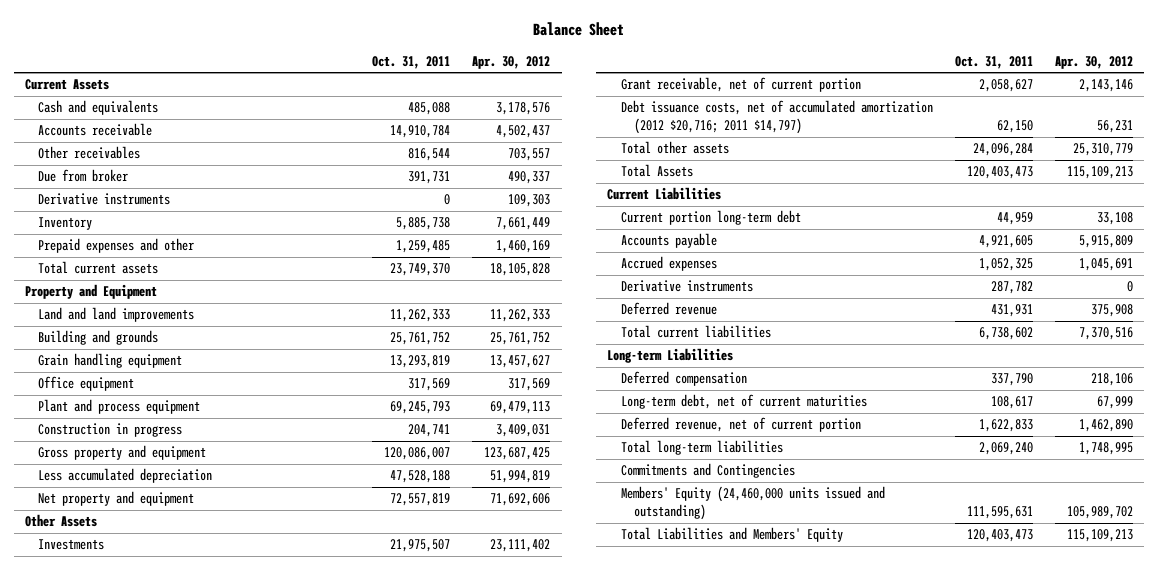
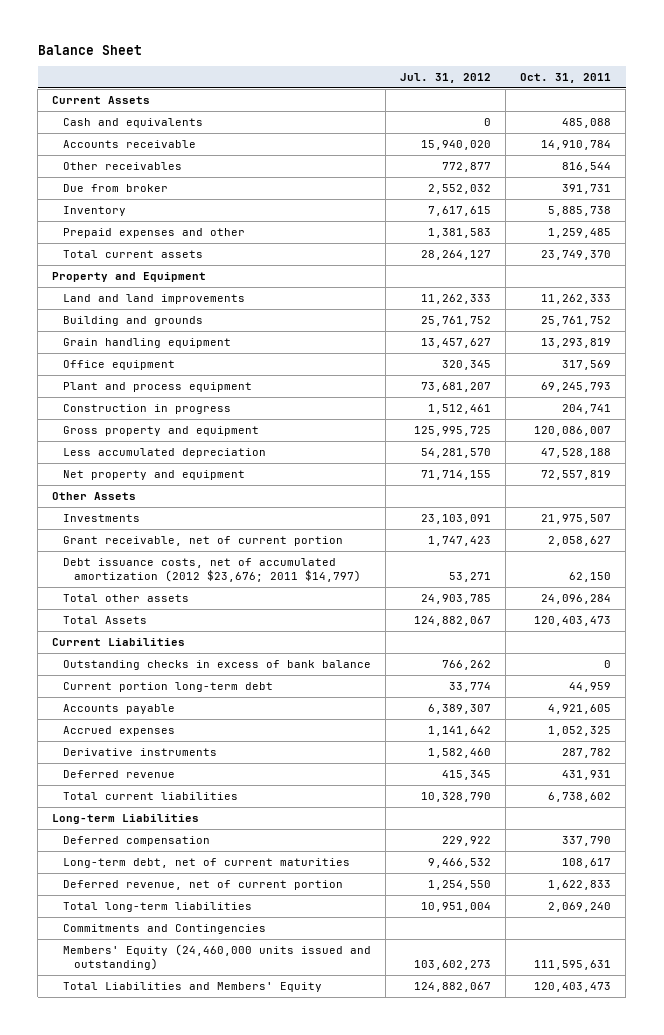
- | Oct. 31, 2011 | Apr. 30, 2012
+ | Jul. 31, 2012 | Oct. 31, 2011
- Derivative instruments | 0 | 109,303
- Debt issuance costs, net of accumulated amortization (2012 $20,716; 2011 $14,797) | 62,150 | 56,231
+ Debt issuance costs, net of accumulated amortization (2012 $23,676; 2011 $14,797) | 53,271 | 62,150
+ Outstanding checks in excess of bank balance | 766,262 | 0

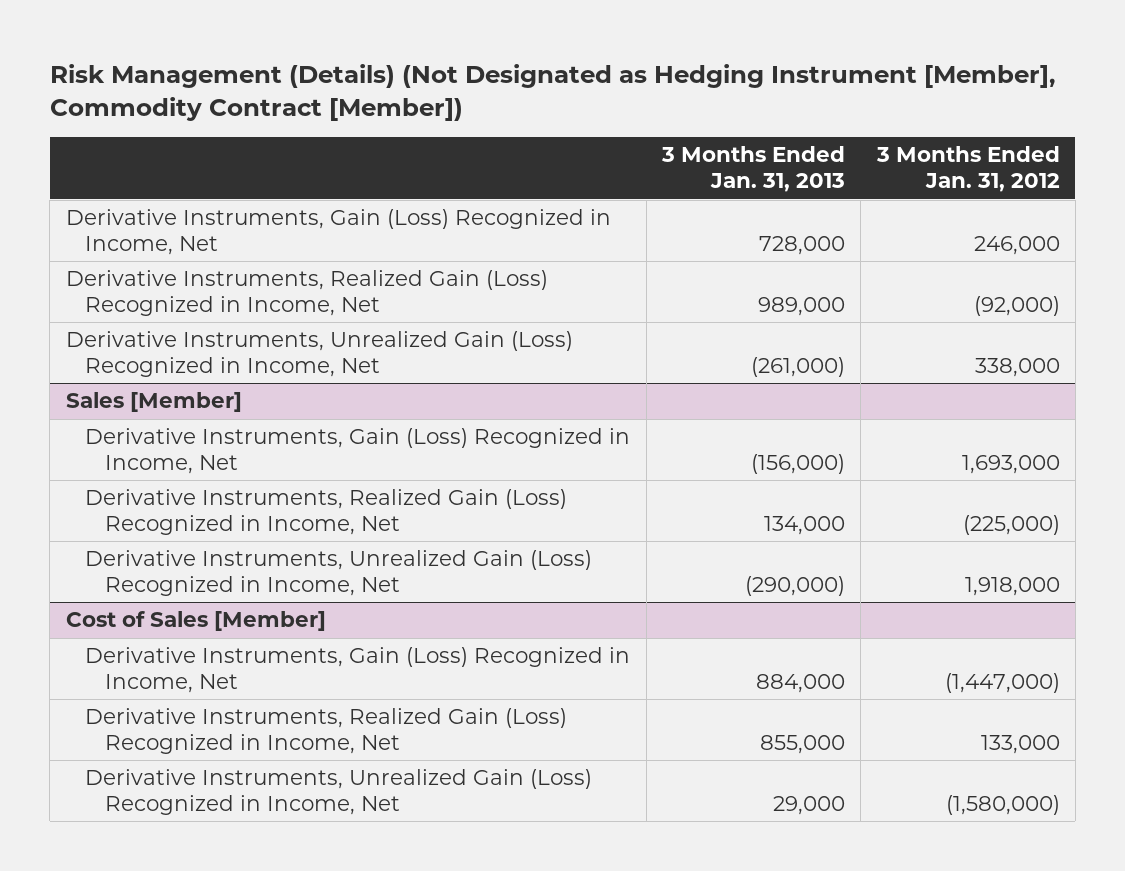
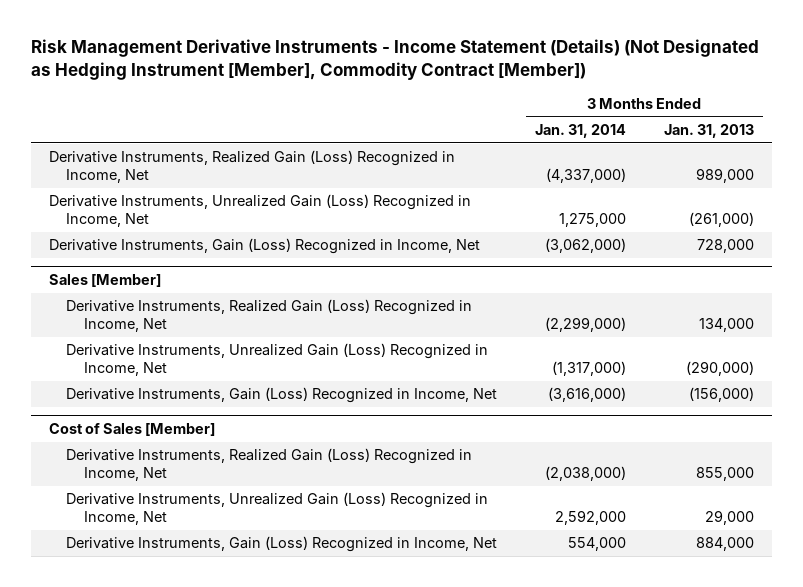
- Risk Management (Details) (Not Designated as Hedging Instrument [Member], Commodity Contract [Member])
+ Risk Management Derivative Instruments - Income Statement (Details) (Not Designated as Hedging Instrument [Member], Commodity Contract [Member])
- | 3 Months Ended Jan. 31, 2013 | 3 Months Ended Jan. 31, 2012
+ | 3 Months Ended Jan. 31, 2014 | 3 Months Ended Jan. 31, 2013
moved down: Derivative Instruments, Gain (Loss) Recognized in Income, Net | (3,062,000) | 728,000
@ Sales [Member]
moved down: Derivative Instruments, Gain (Loss) Recognized in Income, Net | (3,616,000) | (156,000)
@ Cost of Sales [Member]
moved down: Derivative Instruments, Gain (Loss) Recognized in Income, Net | 554,000 | 884,000

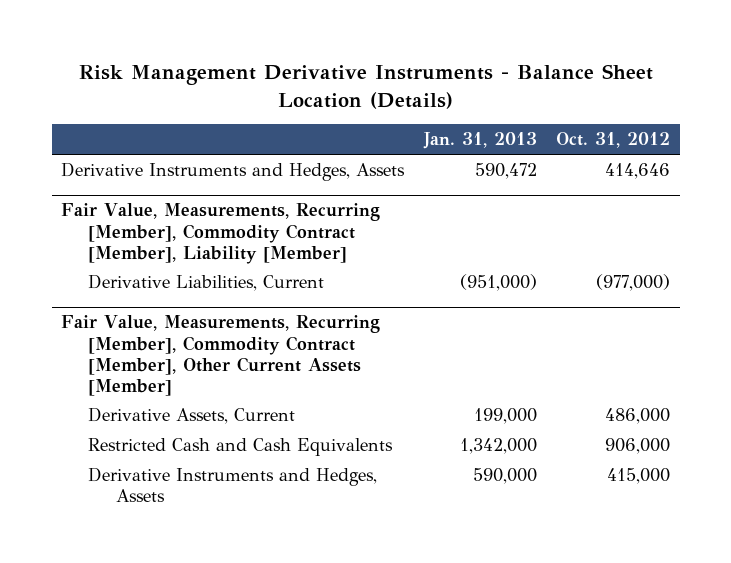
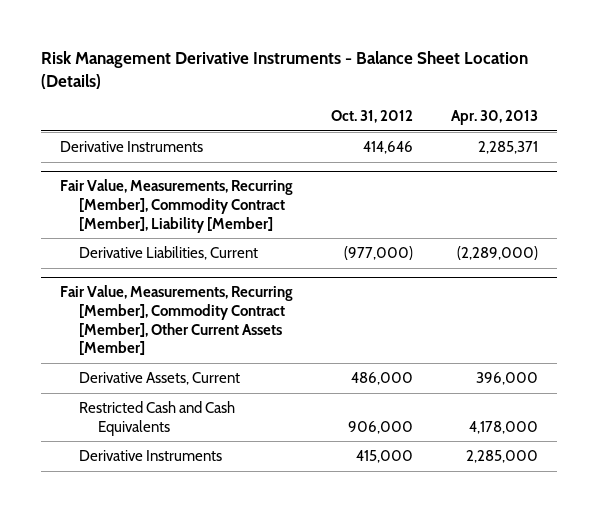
- | Jan. 31, 2013 | Oct. 31, 2012
+ | Oct. 31, 2012 | Apr. 30, 2013
- Derivative Instruments and Hedges, Assets | 590,472 | 414,646
+ Derivative Instruments | 414,646 | 2,285,371
@ Fair Value, Measurements, Recurring [Member], Commodity Contract [Member], Other Current Assets [Member]
- Derivative Instruments and Hedges, Assets | 590,000 | 415,000
+ Derivative Instruments | 415,000 | 2,285,000

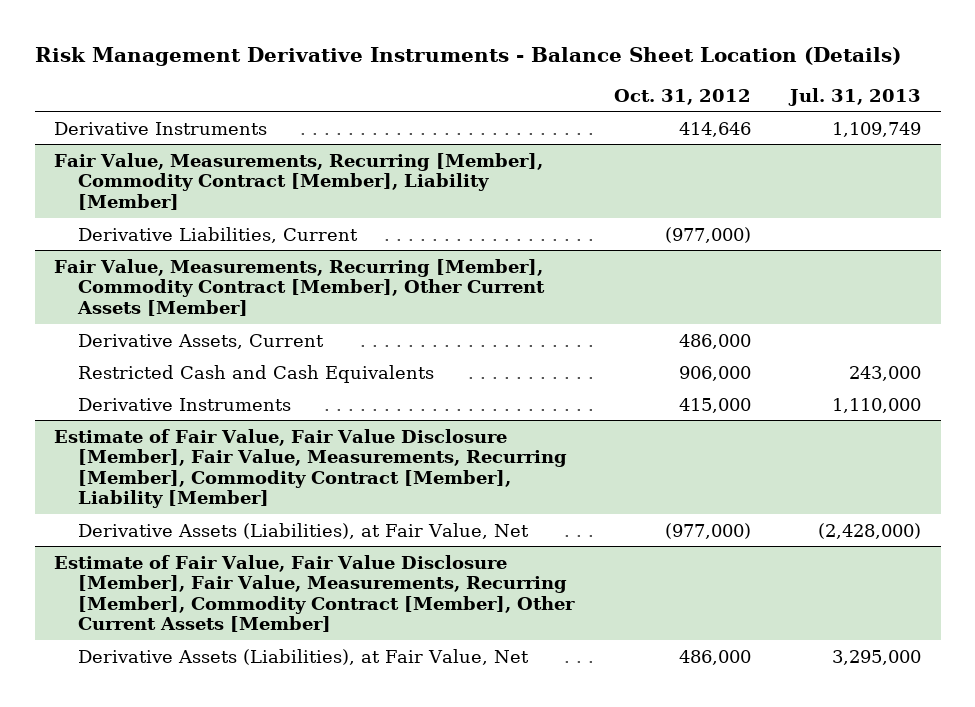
- | Oct. 31, 2012 | Apr. 30, 2013
+ | Oct. 31, 2012 | Jul. 31, 2013
+ Estimate of Fair Value, Fair Value Disclosure [Member], Fair Value, Measurements, Recurring [Member], Commodity Contract [Member], Liability [Member]
+ Derivative Assets (Liabilities), at Fair Value, Net | (977,000) | (2,428,000)
+ Estimate of Fair Value, Fair Value Disclosure [Member], Fair Value, Measurements, Recurring [Member], Commodity Contract [Member], Other Current Assets [Member]
+ Derivative Assets (Liabilities), at Fair Value, Net | 486,000 | 3,295,000

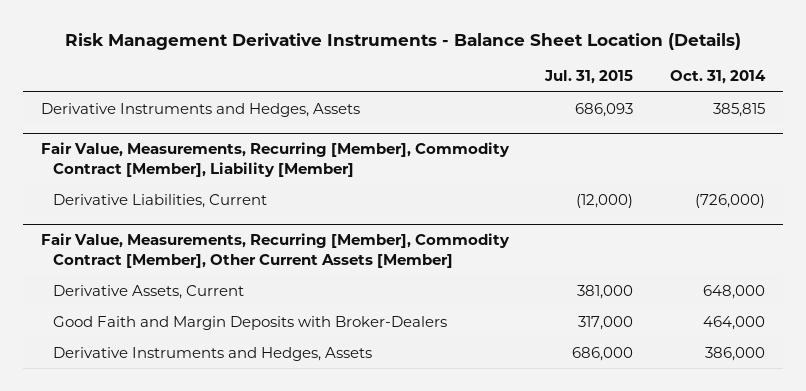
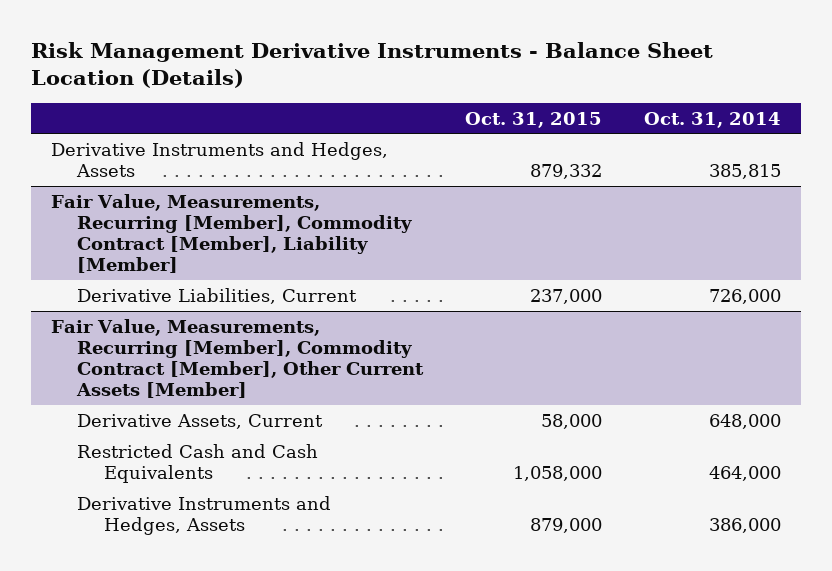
- | Jul. 31, 2015 | Oct. 31, 2014
+ | Oct. 31, 2015 | Oct. 31, 2014
@ Fair Value, Measurements, Recurring [Member], Commodity Contract [Member], Liability [Member]
- Derivative Liabilities, Current | (12,000) | (726,000)
+ Derivative Liabilities, Current | 237,000 | 726,000
@ Fair Value, Measurements, Recurring [Member], Commodity Contract [Member], Other Current Assets [Member]
- Good Faith and Margin Deposits with Broker-Dealers | 317,000 | 464,000
+ Restricted Cash and Cash Equivalents | 1,058,000 | 464,000

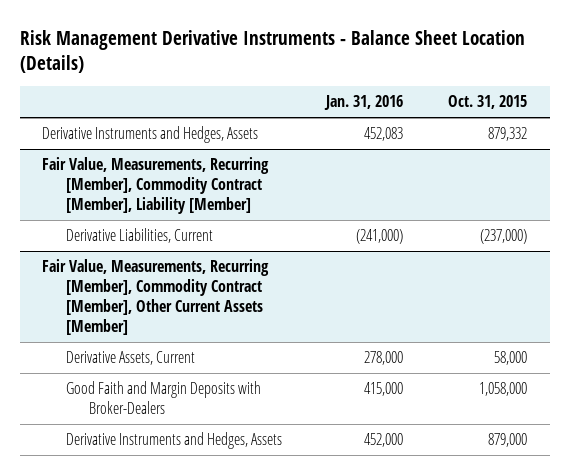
- | Oct. 31, 2015 | Oct. 31, 2014
+ | Jan. 31, 2016 | Oct. 31, 2015
@ Fair Value, Measurements, Recurring [Member], Commodity Contract [Member], Liability [Member]
- Derivative Liabilities, Current | 237,000 | 726,000
+ Derivative Liabilities, Current | (241,000) | (237,000)
@ Fair Value, Measurements, Recurring [Member], Commodity Contract [Member], Other Current Assets [Member]
- Restricted Cash and Cash Equivalents | 1,058,000 | 464,000
+ Good Faith and Margin Deposits with Broker-Dealers | 415,000 | 1,058,000

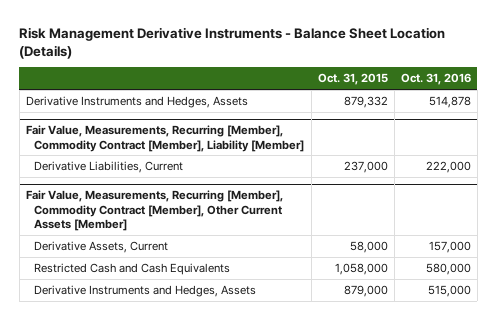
- | Jan. 31, 2016 | Oct. 31, 2015
+ | Oct. 31, 2015 | Oct. 31, 2016
@ Fair Value, Measurements, Recurring [Member], Commodity Contract [Member], Liability [Member]
- Derivative Liabilities, Current | (241,000) | (237,000)
+ Derivative Liabilities, Current | 237,000 | 222,000
@ Fair Value, Measurements, Recurring [Member], Commodity Contract [Member], Other Current Assets [Member]
- Good Faith and Margin Deposits with Broker-Dealers | 415,000 | 1,058,000
+ Restricted Cash and Cash Equivalents | 1,058,000 | 580,000

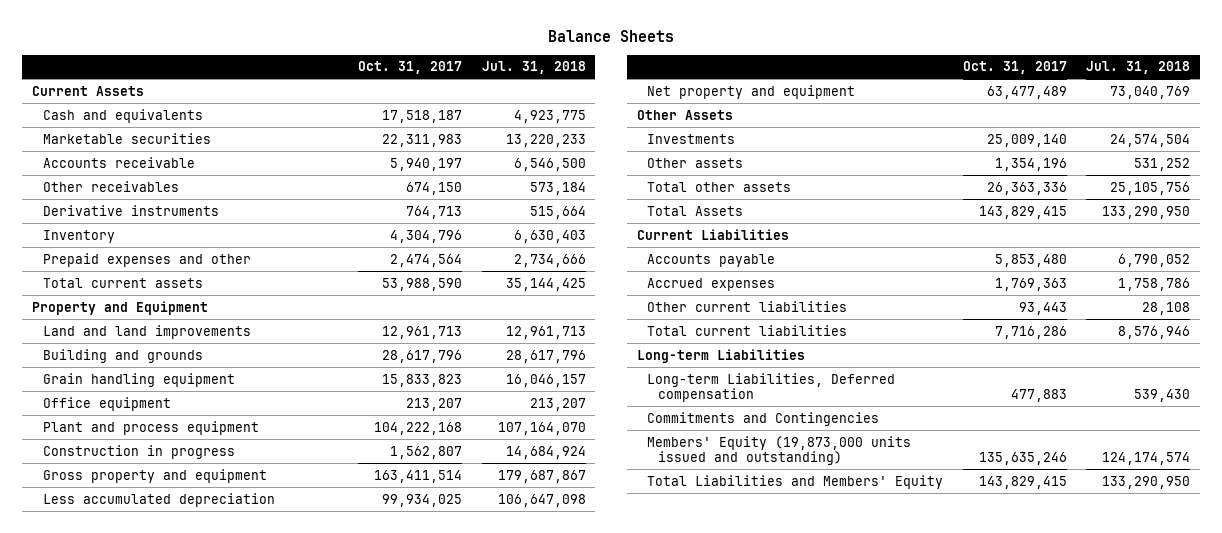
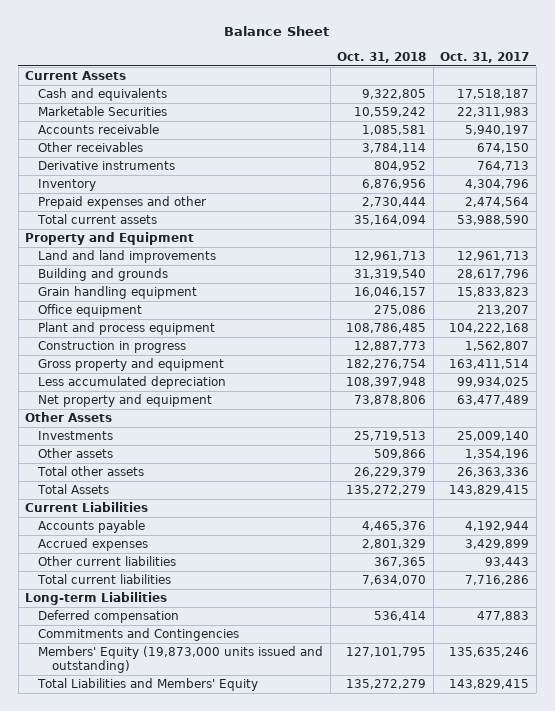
- Balance Sheets
+ Balance Sheet
- | Oct. 31, 2017 | Jul. 31, 2018
+ | Oct. 31, 2018 | Oct. 31, 2017
- Marketable securities | 22,311,983 | 13,220,233
+ Marketable Securities | 10,559,242 | 22,311,983
- Accounts payable | 5,853,480 | 6,790,052
- Accrued expenses | 1,769,363 | 1,758,786
+ Accounts payable | 4,465,376 | 4,192,944
+ Accrued expenses | 2,801,329 | 3,429,899
- Long-term Liabilities, Deferred compensation | 477,883 | 539,430
+ Deferred compensation | 536,414 | 477,883

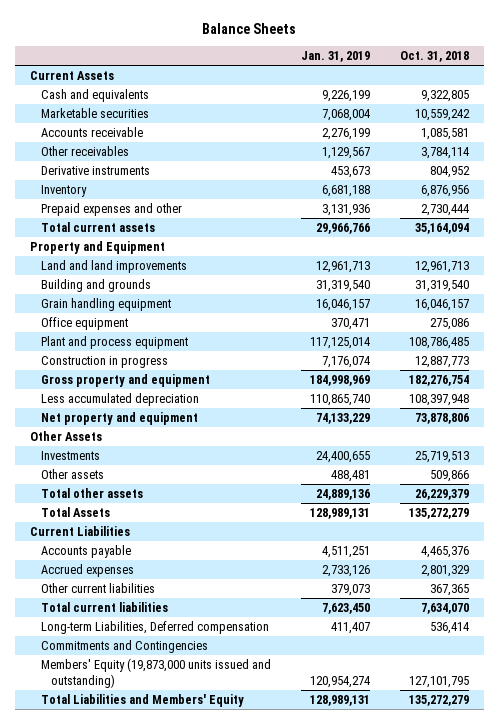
- Balance Sheet
+ Balance Sheets
- | Oct. 31, 2018 | Oct. 31, 2017
+ | Jan. 31, 2019 | Oct. 31, 2018
- Marketable Securities | 10,559,242 | 22,311,983
+ Marketable securities | 7,068,004 | 10,559,242
- Long-term Liabilities
- Deferred compensation | 536,414 | 477,883
+ Long-term Liabilities, Deferred compensation | 411,407 | 536,414

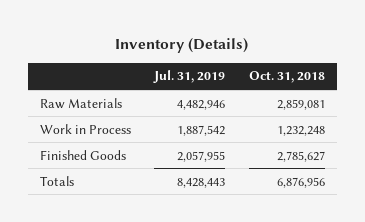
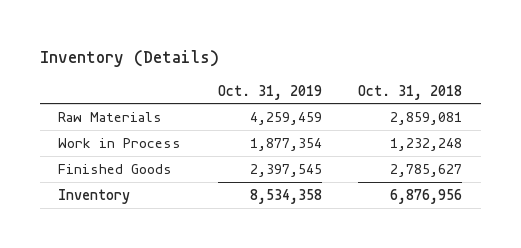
- | Jul. 31, 2019 | Oct. 31, 2018
+ | Oct. 31, 2019 | Oct. 31, 2018
- Totals | 8,428,443 | 6,876,956
+ Inventory | 8,534,358 | 6,876,956

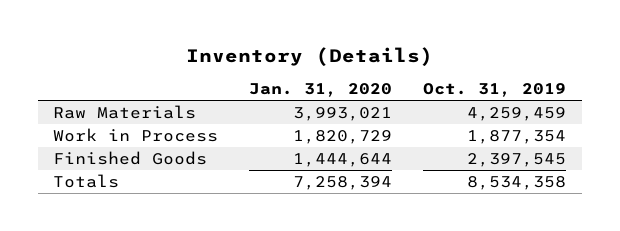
- | Oct. 31, 2019 | Oct. 31, 2018
+ | Jan. 31, 2020 | Oct. 31, 2019
- Inventory | 8,534,358 | 6,876,956
+ Totals | 7,258,394 | 8,534,358

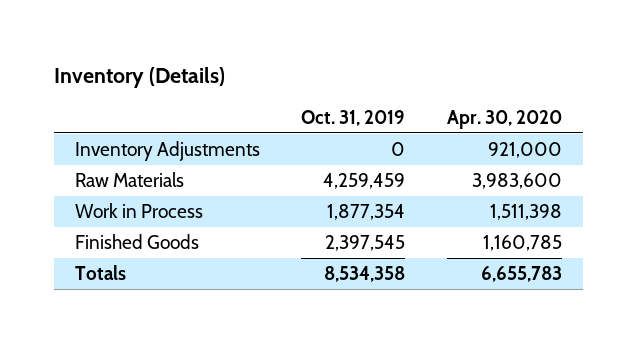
- | Jan. 31, 2020 | Oct. 31, 2019
+ | Oct. 31, 2019 | Apr. 30, 2020
+ Inventory Adjustments | 0 | 921,000

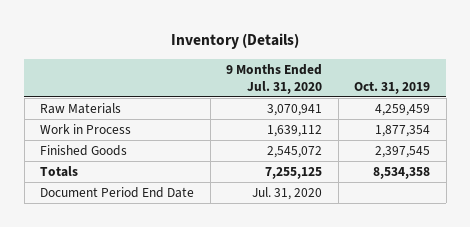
- | Oct. 31, 2019 | Apr. 30, 2020
+ | 9 Months Ended Jul. 31, 2020 | Oct. 31, 2019
- Inventory Adjustments | 0 | 921,000
+ Document Period End Date | Jul. 31, 2020 |

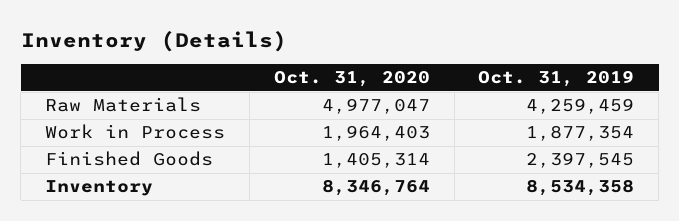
- | 9 Months Ended Jul. 31, 2020 | Oct. 31, 2019
+ | Oct. 31, 2020 | Oct. 31, 2019
- Totals | 7,255,125 | 8,534,358
- Document Period End Date | Jul. 31, 2020 |
+ Inventory | 8,346,764 | 8,534,358

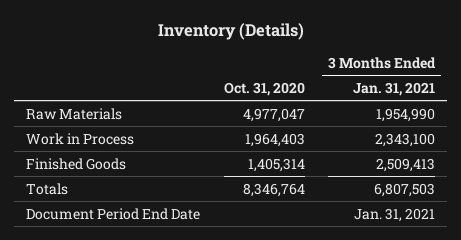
- | Oct. 31, 2020 | Oct. 31, 2019
+ | Oct. 31, 2020 | 3 Months Ended Jan. 31, 2021
- Inventory | 8,346,764 | 8,534,358
+ Totals | 8,346,764 | 6,807,503
+ Document Period End Date | | Jan. 31, 2021

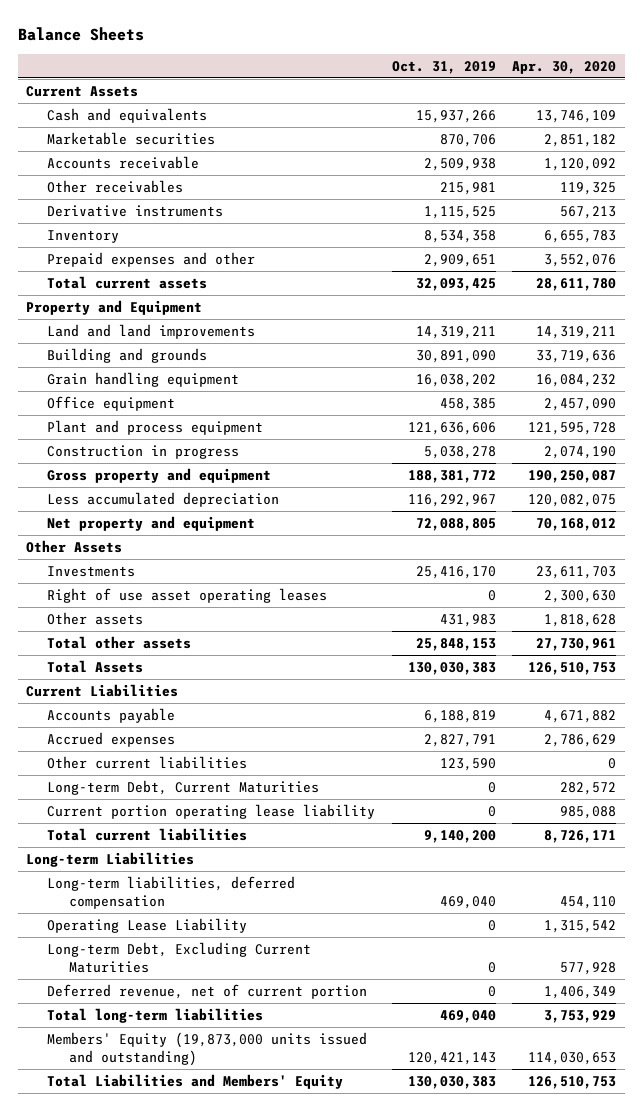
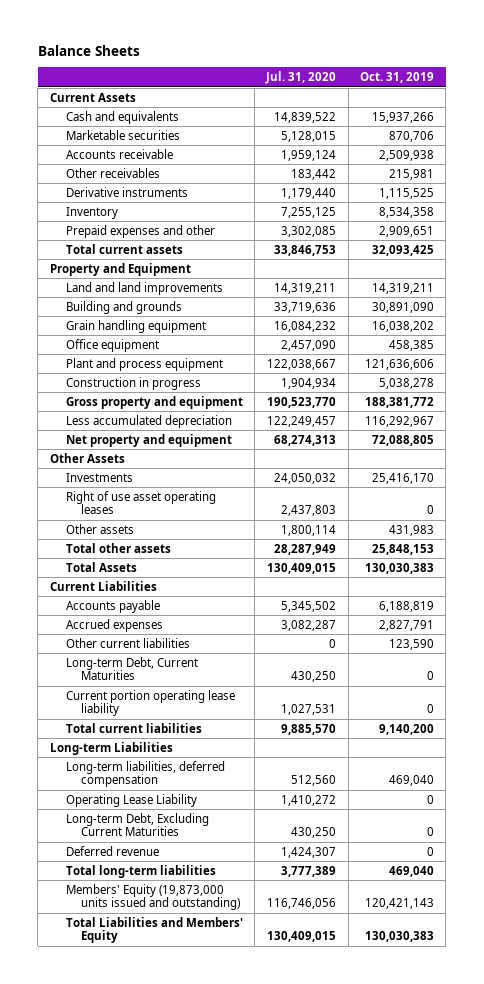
- | Oct. 31, 2019 | Apr. 30, 2020
+ | Jul. 31, 2020 | Oct. 31, 2019
- Deferred revenue, net of current portion | 0 | 1,406,349
+ Deferred revenue | 1,424,307 | 0

